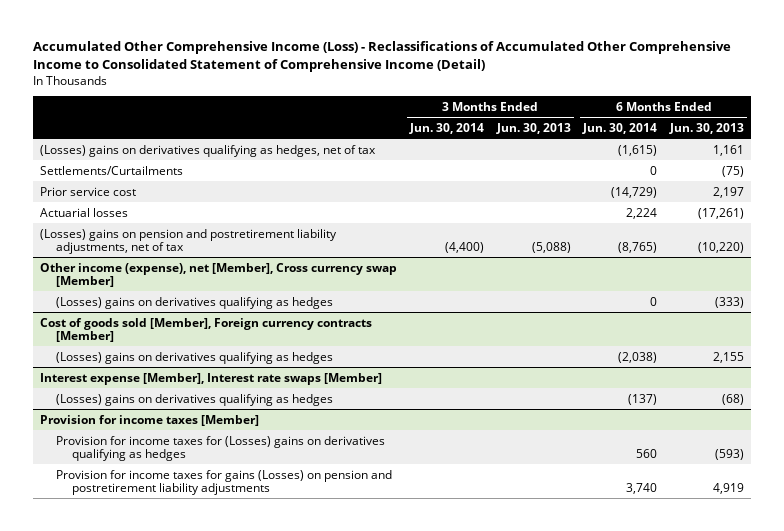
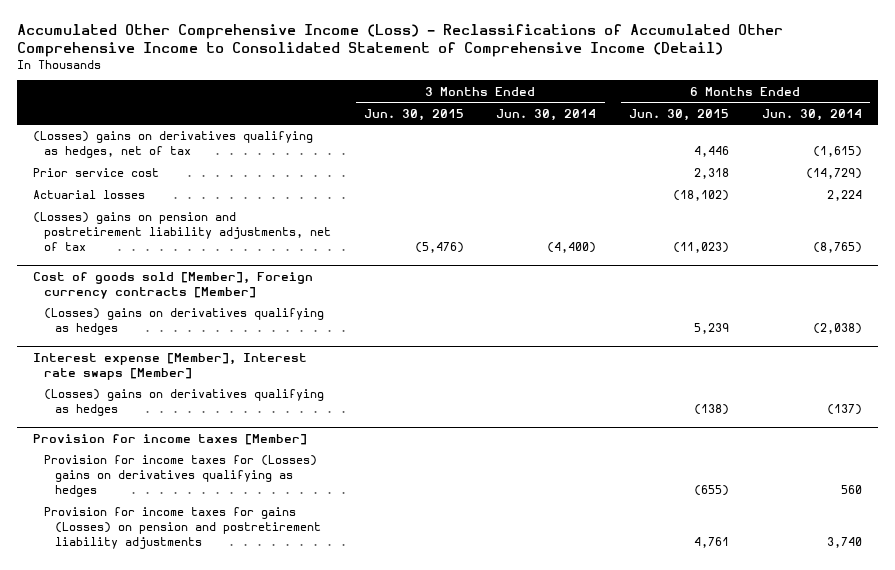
- | 3 Months Ended Jun. 30, 2014 | 3 Months Ended Jun. 30, 2013 | 6 Months Ended Jun. 30, 2014 | 6 Months Ended Jun. 30, 2013
+ | 3 Months Ended Jun. 30, 2015 | 3 Months Ended Jun. 30, 2014 | 6 Months Ended Jun. 30, 2015 | 6 Months Ended Jun. 30, 2014
- Settlements/Curtailments | | | 0 | (75)
- Other income (expense), net [Member], Cross currency swap [Member]
- (Losses) gains on derivatives qualifying as hedges | | | 0 | (333)

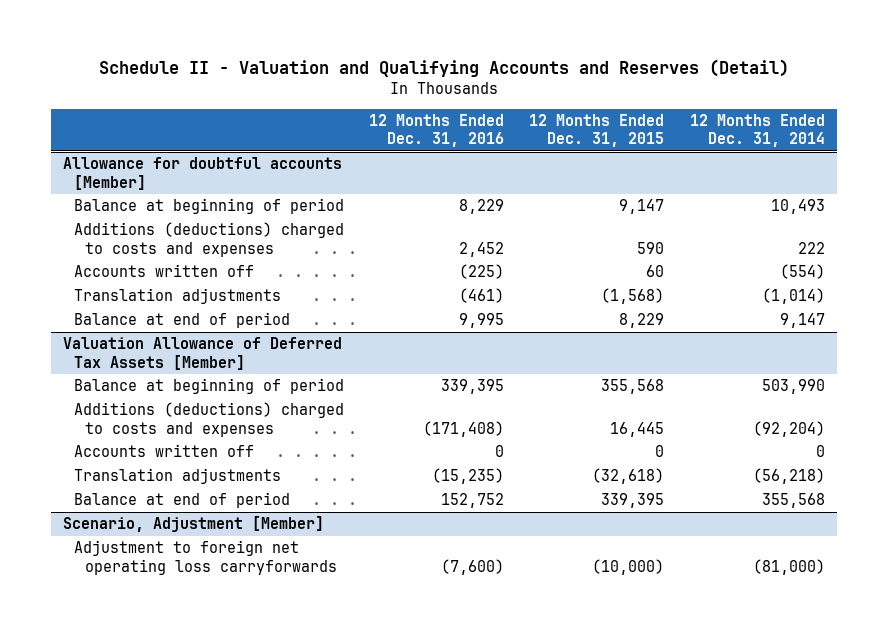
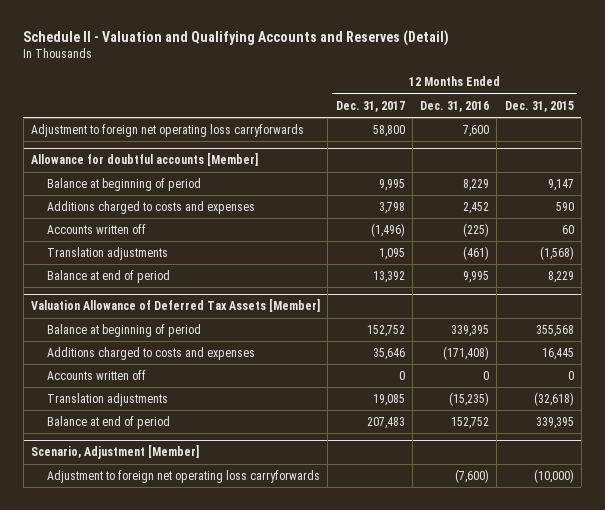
- | 12 Months Ended Dec. 31, 2016 | 12 Months Ended Dec. 31, 2015 | 12 Months Ended Dec. 31, 2014
+ | 12 Months Ended Dec. 31, 2017 | 12 Months Ended Dec. 31, 2016 | 12 Months Ended Dec. 31, 2015
+ Adjustment to foreign net operating loss carryforwards | 58,800 | 7,600 |
@ Allowance for doubtful accounts [Member]
- Additions (deductions) charged to costs and expenses | 2,452 | 590 | 222
+ Additions charged to costs and expenses | 3,798 | 2,452 | 590
@ Valuation Allowance of Deferred Tax Assets [Member]
- Additions (deductions) charged to costs and expenses | (171,408) | 16,445 | (92,204)
+ Additions charged to costs and expenses | 35,646 | (171,408) | 16,445

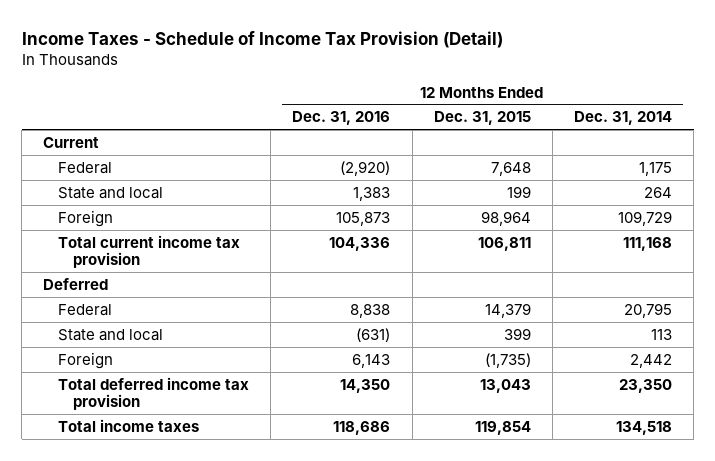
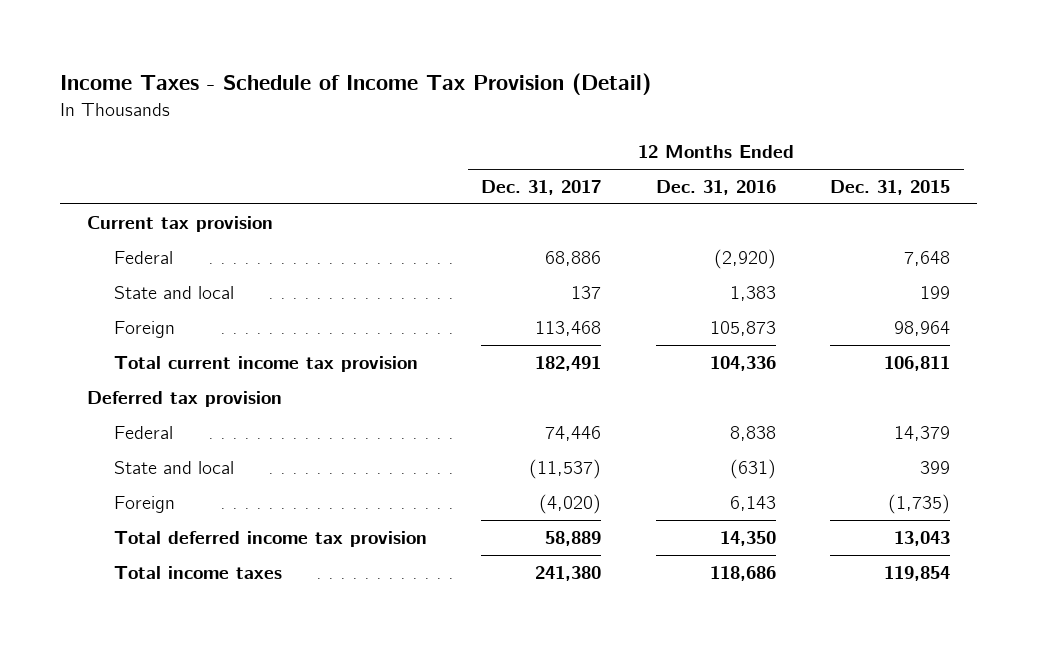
- | 12 Months Ended Dec. 31, 2016 | 12 Months Ended Dec. 31, 2015 | 12 Months Ended Dec. 31, 2014
+ | 12 Months Ended Dec. 31, 2017 | 12 Months Ended Dec. 31, 2016 | 12 Months Ended Dec. 31, 2015
- Current
+ Current tax provision
- Deferred
+ Deferred tax provision

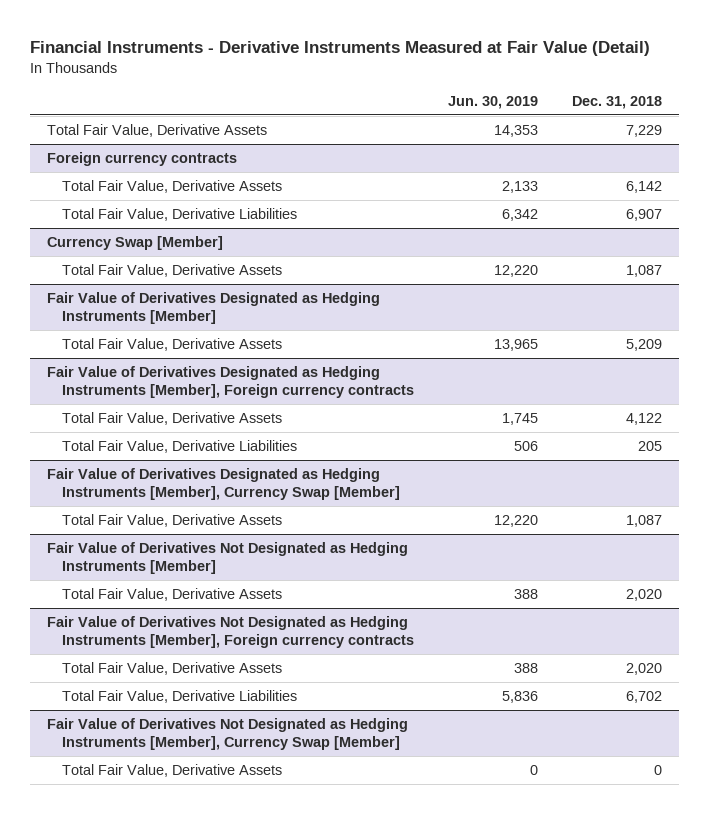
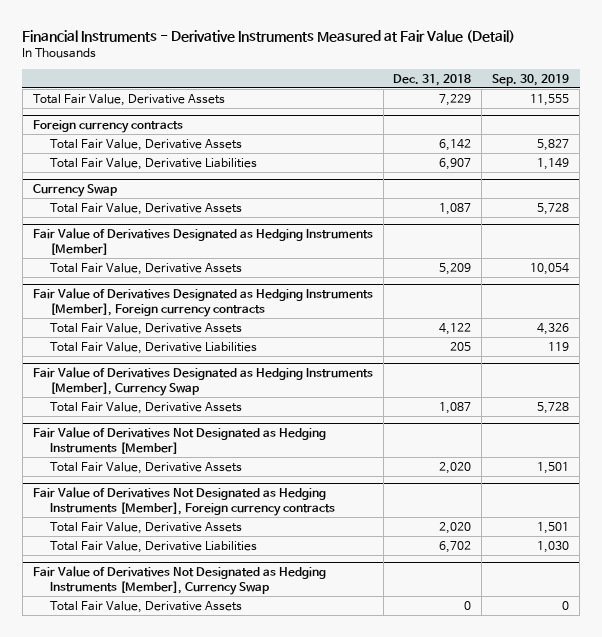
- | Jun. 30, 2019 | Dec. 31, 2018
+ | Dec. 31, 2018 | Sep. 30, 2019
- Currency Swap [Member]
+ Currency Swap
- Fair Value of Derivatives Designated as Hedging Instruments [Member], Currency Swap [Member]
+ Fair Value of Derivatives Designated as Hedging Instruments [Member], Currency Swap
- Fair Value of Derivatives Not Designated as Hedging Instruments [Member], Currency Swap [Member]
+ Fair Value of Derivatives Not Designated as Hedging Instruments [Member], Currency Swap

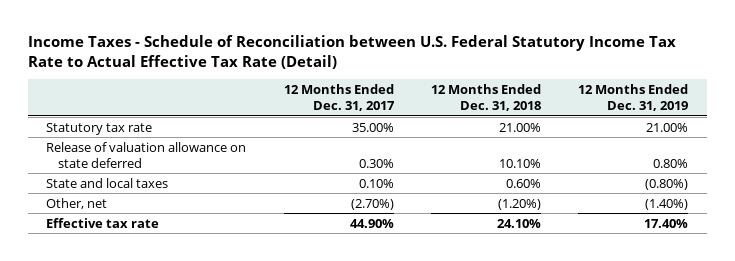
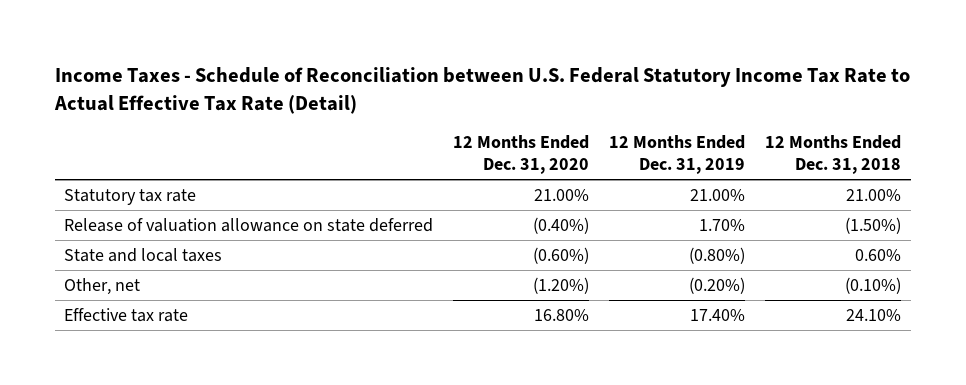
- | 12 Months Ended Dec. 31, 2017 | 12 Months Ended Dec. 31, 2018 | 12 Months Ended Dec. 31, 2019
+ | 12 Months Ended Dec. 31, 2020 | 12 Months Ended Dec. 31, 2019 | 12 Months Ended Dec. 31, 2018
- Release of valuation allowance on state deferred | 0.30% | 10.10% | 0.80%
+ Release of valuation allowance on state deferred | (0.40%) | 1.70% | (1.50%)
- Other, net | (2.70%) | (1.20%) | (1.40%)
+ Other, net | (1.20%) | (0.20%) | (0.10%)

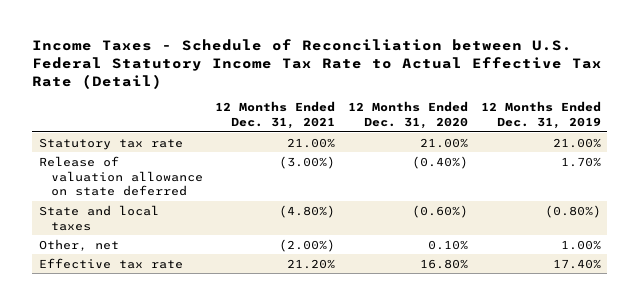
- | 12 Months Ended Dec. 31, 2020 | 12 Months Ended Dec. 31, 2019 | 12 Months Ended Dec. 31, 2018
+ | 12 Months Ended Dec. 31, 2021 | 12 Months Ended Dec. 31, 2020 | 12 Months Ended Dec. 31, 2019
- Other, net | (1.20%) | (0.20%) | (0.10%)
+ Other, net | (2.00%) | 0.10% | 1.00%

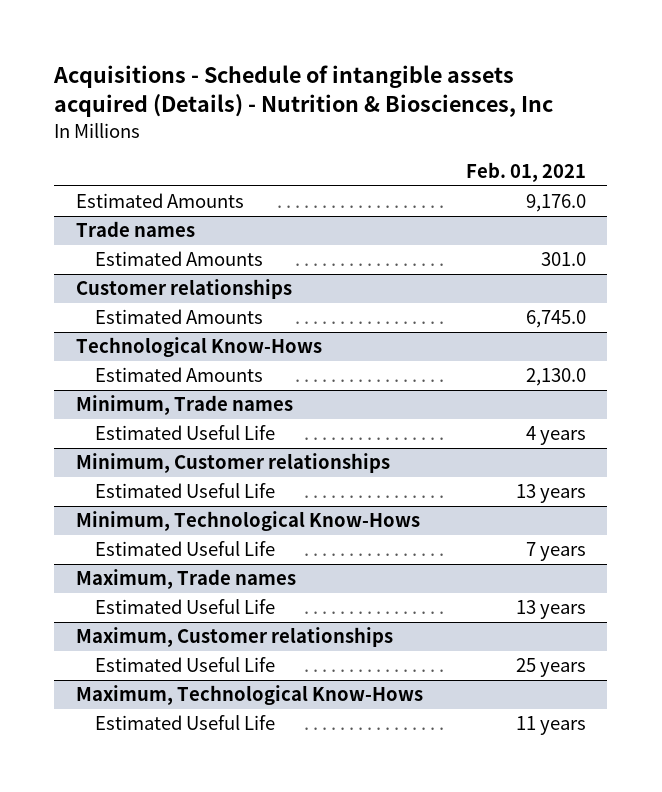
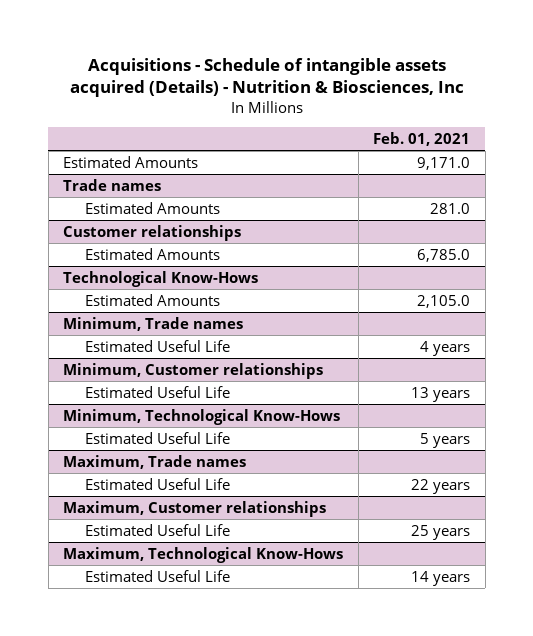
- Estimated Amounts | 9,176.0
+ Estimated Amounts | 9,171.0
@ Trade names
- Estimated Amounts | 301.0
+ Estimated Amounts | 281.0
@ Customer relationships
- Estimated Amounts | 6,745.0
+ Estimated Amounts | 6,785.0
@ Technological Know-Hows
- Estimated Amounts | 2,130.0
+ Estimated Amounts | 2,105.0
@ Minimum, Technological Know-Hows
- Estimated Useful Life | 7 years
+ Estimated Useful Life | 5 years
@ Maximum, Trade names
- Estimated Useful Life | 13 years
+ Estimated Useful Life | 22 years
@ Maximum, Technological Know-Hows
- Estimated Useful Life | 11 years
+ Estimated Useful Life | 14 years

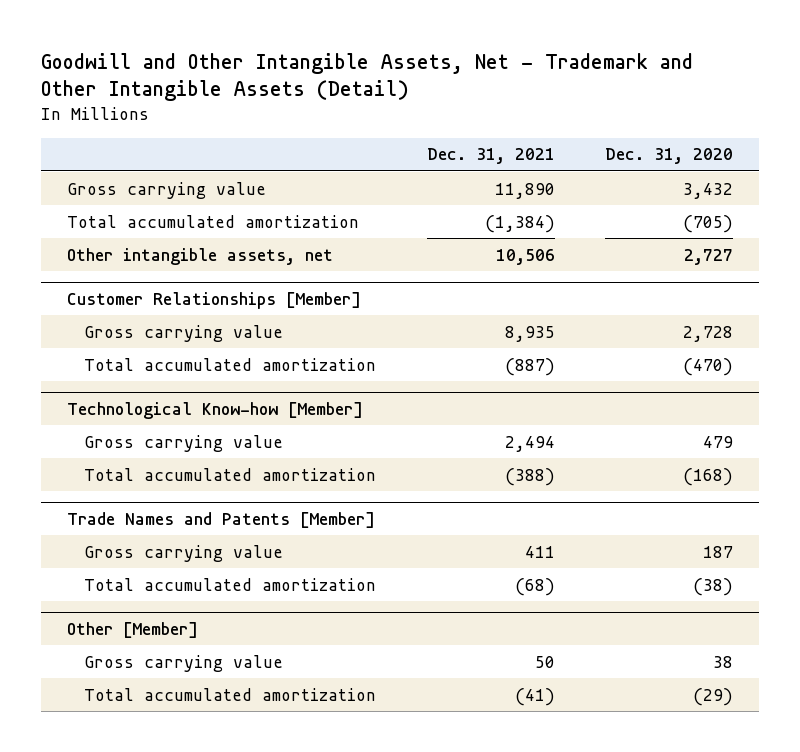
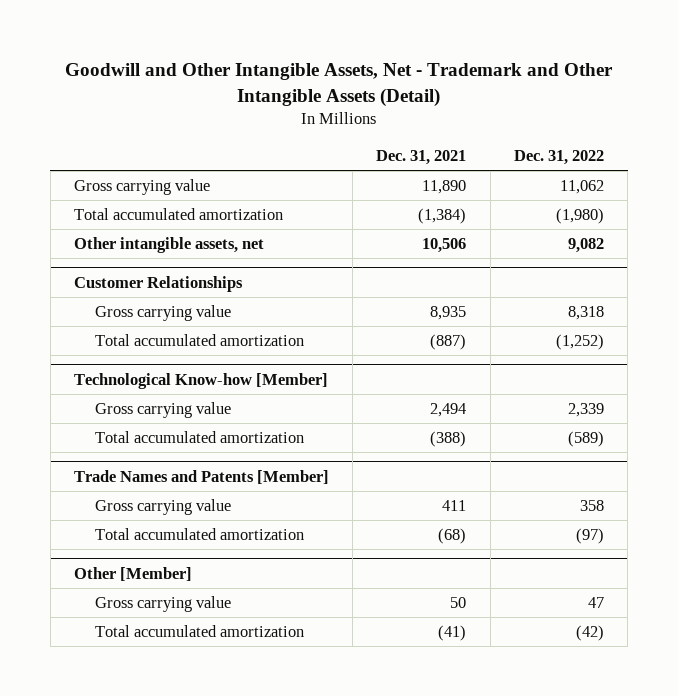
- | Dec. 31, 2021 | Dec. 31, 2020
+ | Dec. 31, 2021 | Dec. 31, 2022
- Customer Relationships [Member]
+ Customer Relationships

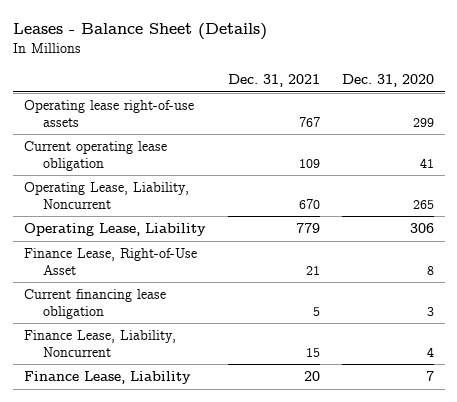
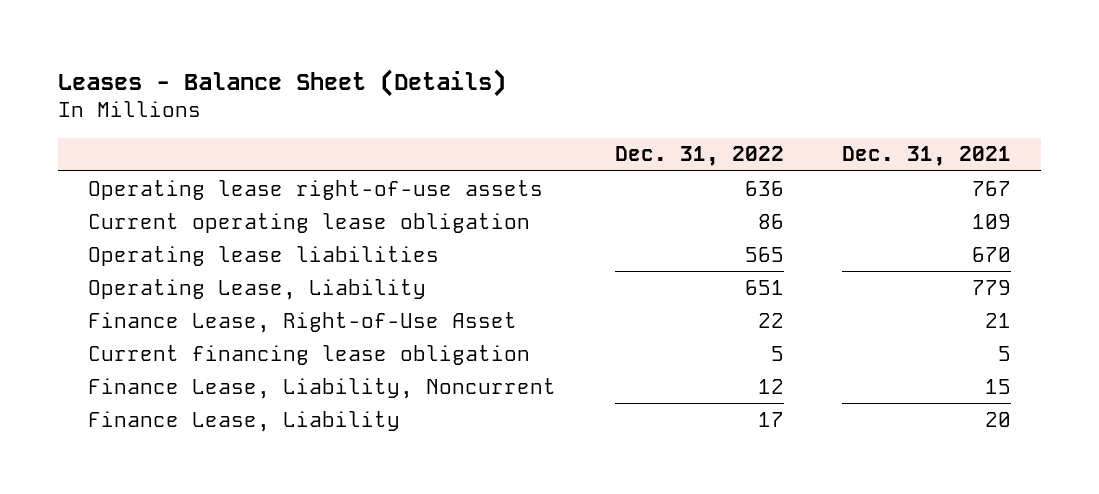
- | Dec. 31, 2021 | Dec. 31, 2020
+ | Dec. 31, 2022 | Dec. 31, 2021
- Operating Lease, Liability, Noncurrent | 670 | 265
+ Operating lease liabilities | 565 | 670

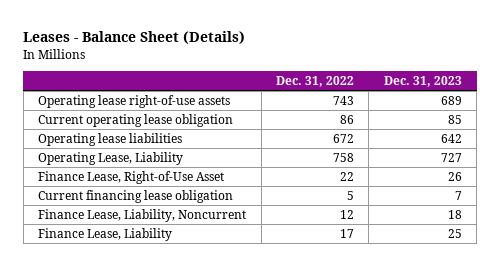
- | Dec. 31, 2022 | Dec. 31, 2021
+ | Dec. 31, 2022 | Dec. 31, 2023
- Operating lease right-of-use assets | 636 | 767
+ Operating lease right-of-use assets | 743 | 689
- Operating lease liabilities | 565 | 670
- Operating Lease, Liability | 651 | 779
+ Operating lease liabilities | 672 | 642
+ Operating Lease, Liability | 758 | 727

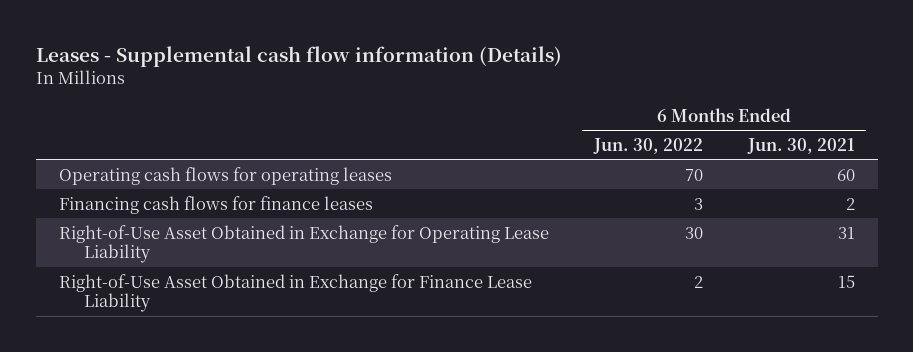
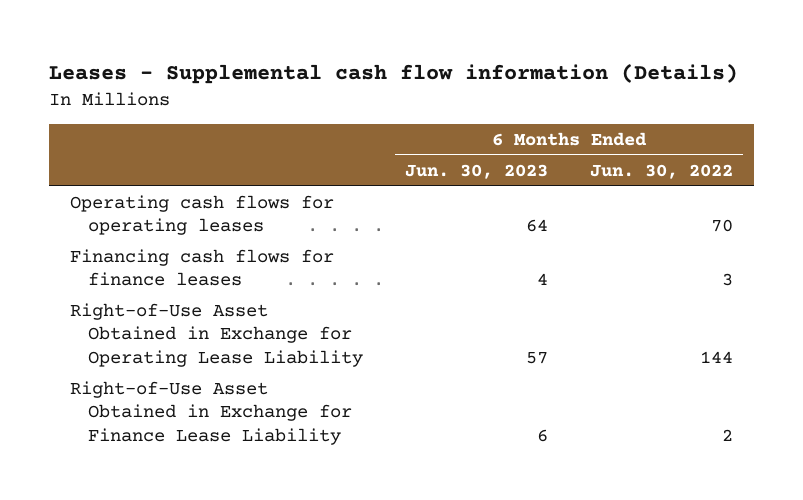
- | 6 Months Ended Jun. 30, 2022 | 6 Months Ended Jun. 30, 2021
+ | 6 Months Ended Jun. 30, 2023 | 6 Months Ended Jun. 30, 2022
- Right-of-Use Asset Obtained in Exchange for Operating Lease Liability | 30 | 31
+ Right-of-Use Asset Obtained in Exchange for Operating Lease Liability | 57 | 144

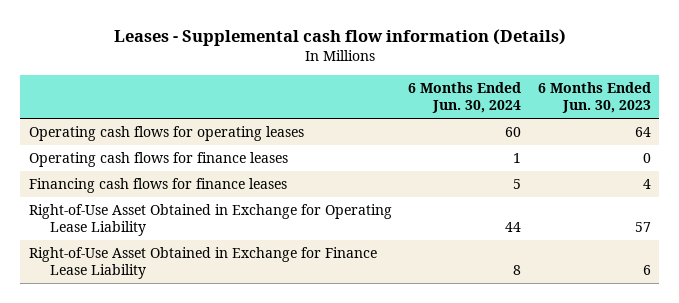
- | 6 Months Ended Jun. 30, 2023 | 6 Months Ended Jun. 30, 2022
+ | 6 Months Ended Jun. 30, 2024 | 6 Months Ended Jun. 30, 2023
+ Operating cash flows for finance leases | 1 | 0

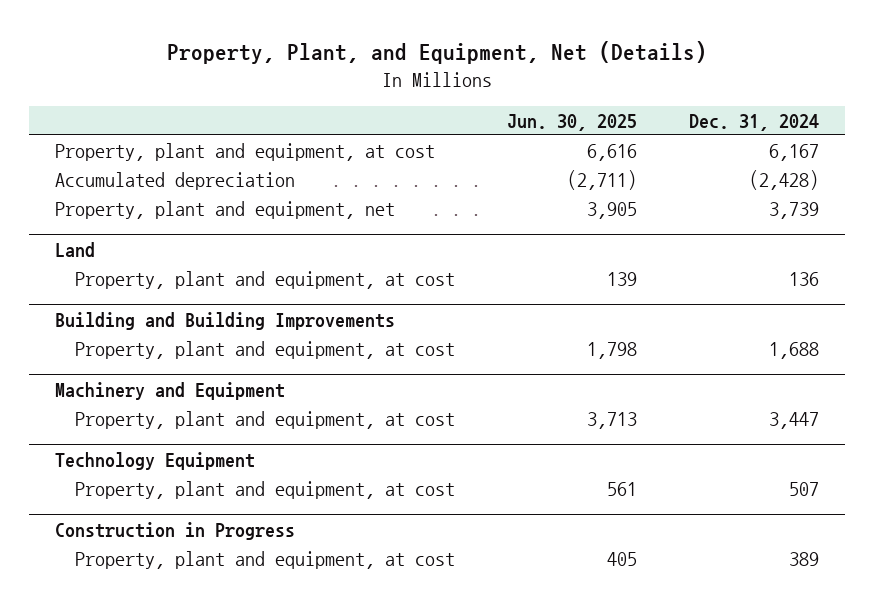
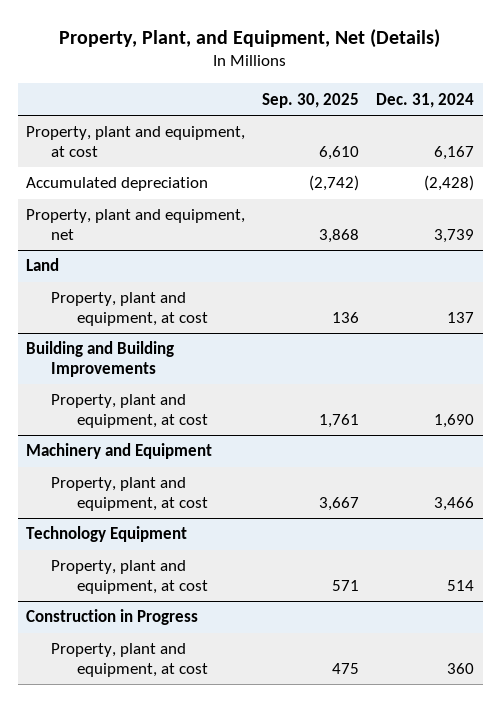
- | Jun. 30, 2025 | Dec. 31, 2024
+ | Sep. 30, 2025 | Dec. 31, 2024
@ Land
- Property, plant and equipment, at cost | 139 | 136
+ Property, plant and equipment, at cost | 136 | 137
@ Building and Building Improvements
- Property, plant and equipment, at cost | 1,798 | 1,688
+ Property, plant and equipment, at cost | 1,761 | 1,690
@ Machinery and Equipment
- Property, plant and equipment, at cost | 3,713 | 3,447
+ Property, plant and equipment, at cost | 3,667 | 3,466
@ Technology Equipment
- Property, plant and equipment, at cost | 561 | 507
+ Property, plant and equipment, at cost | 571 | 514
@ Construction in Progress
- Property, plant and equipment, at cost | 405 | 389
+ Property, plant and equipment, at cost | 475 | 360

